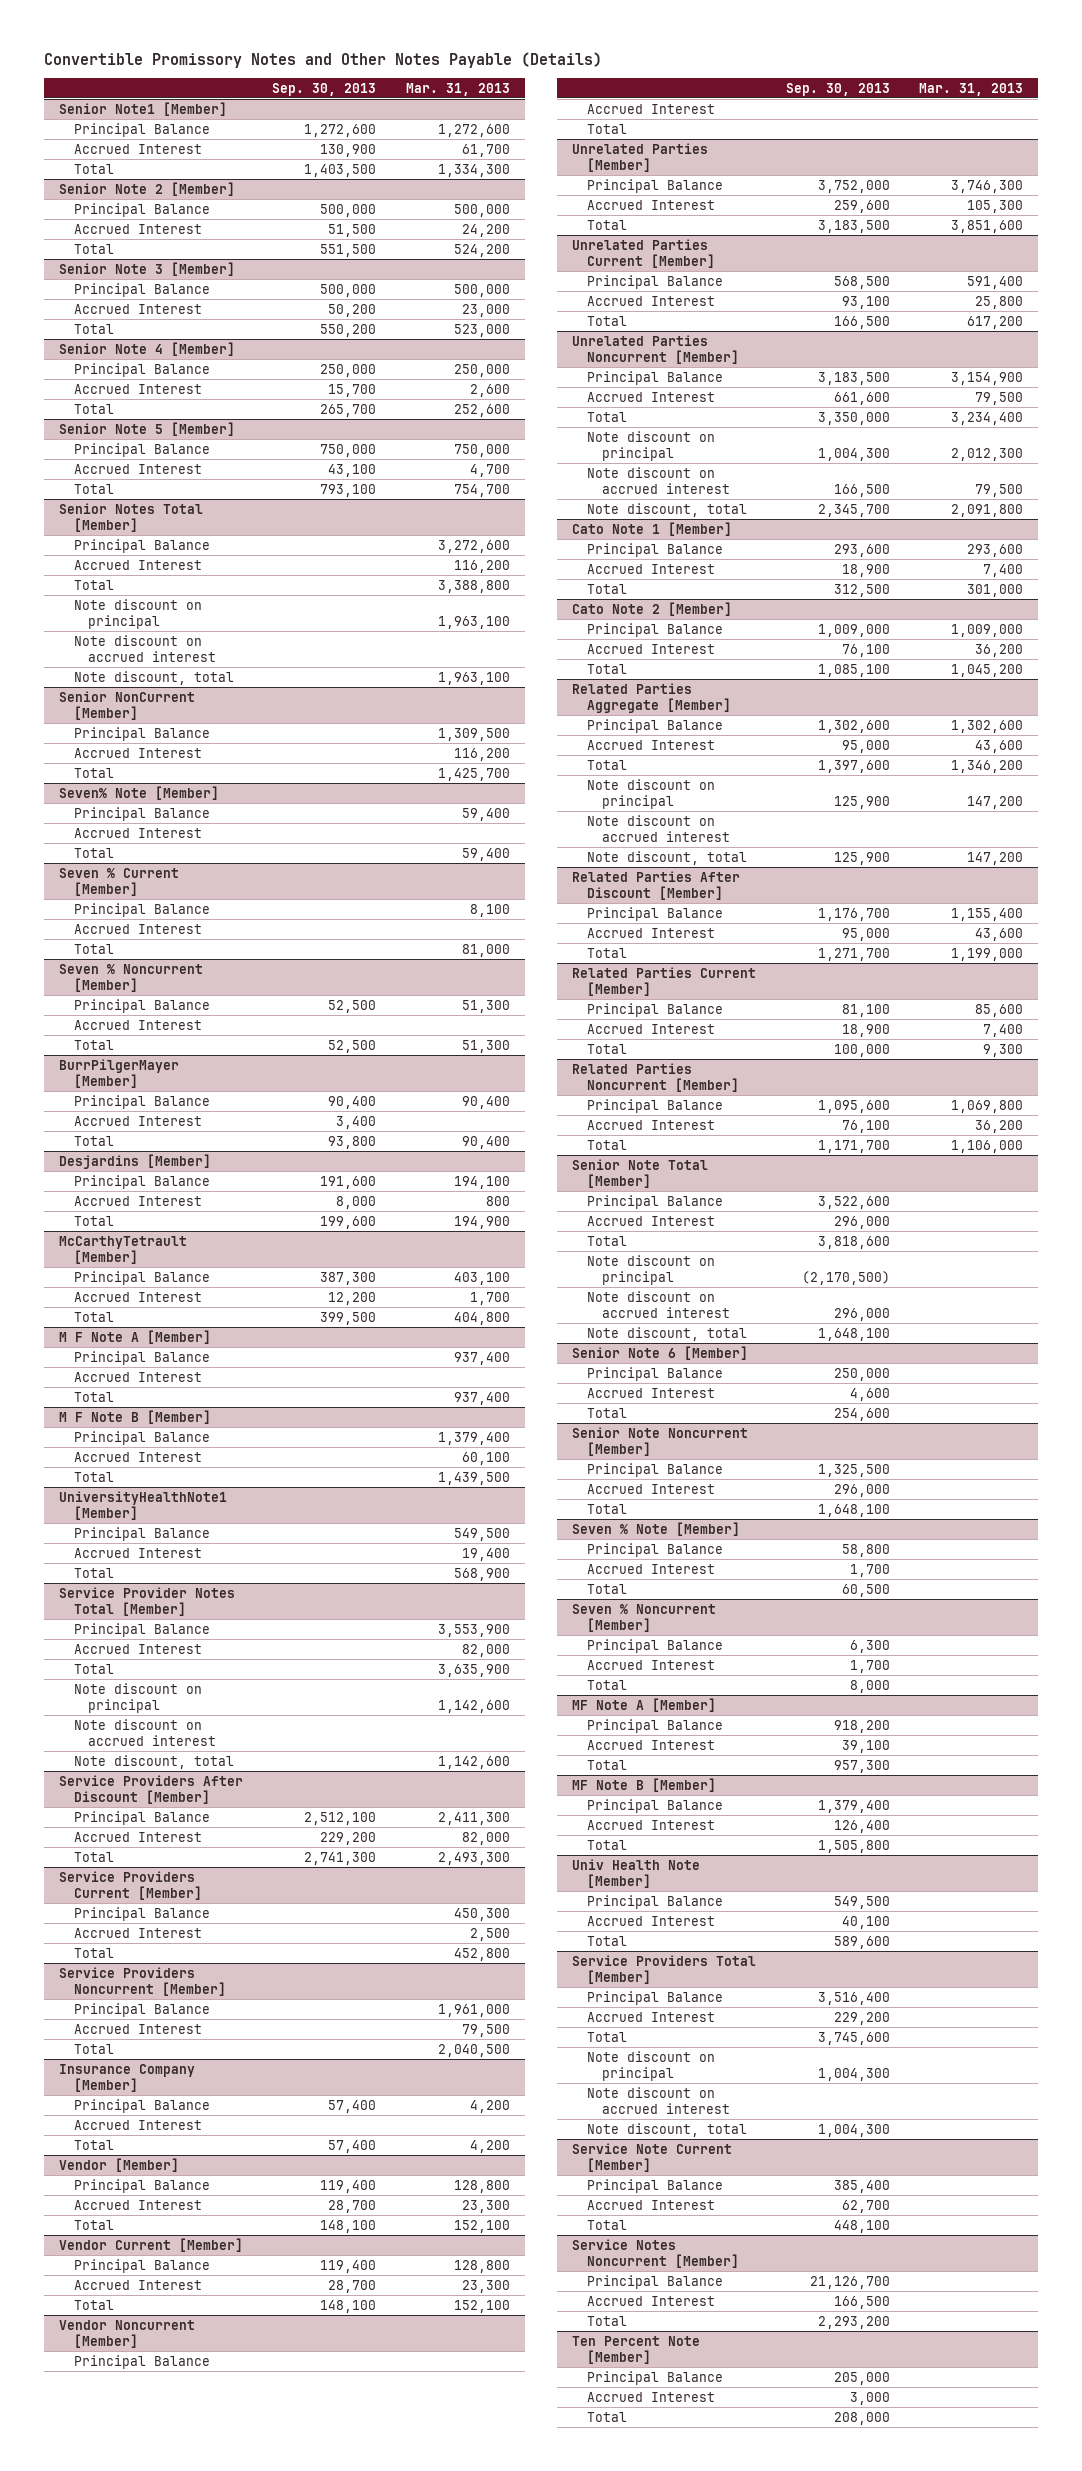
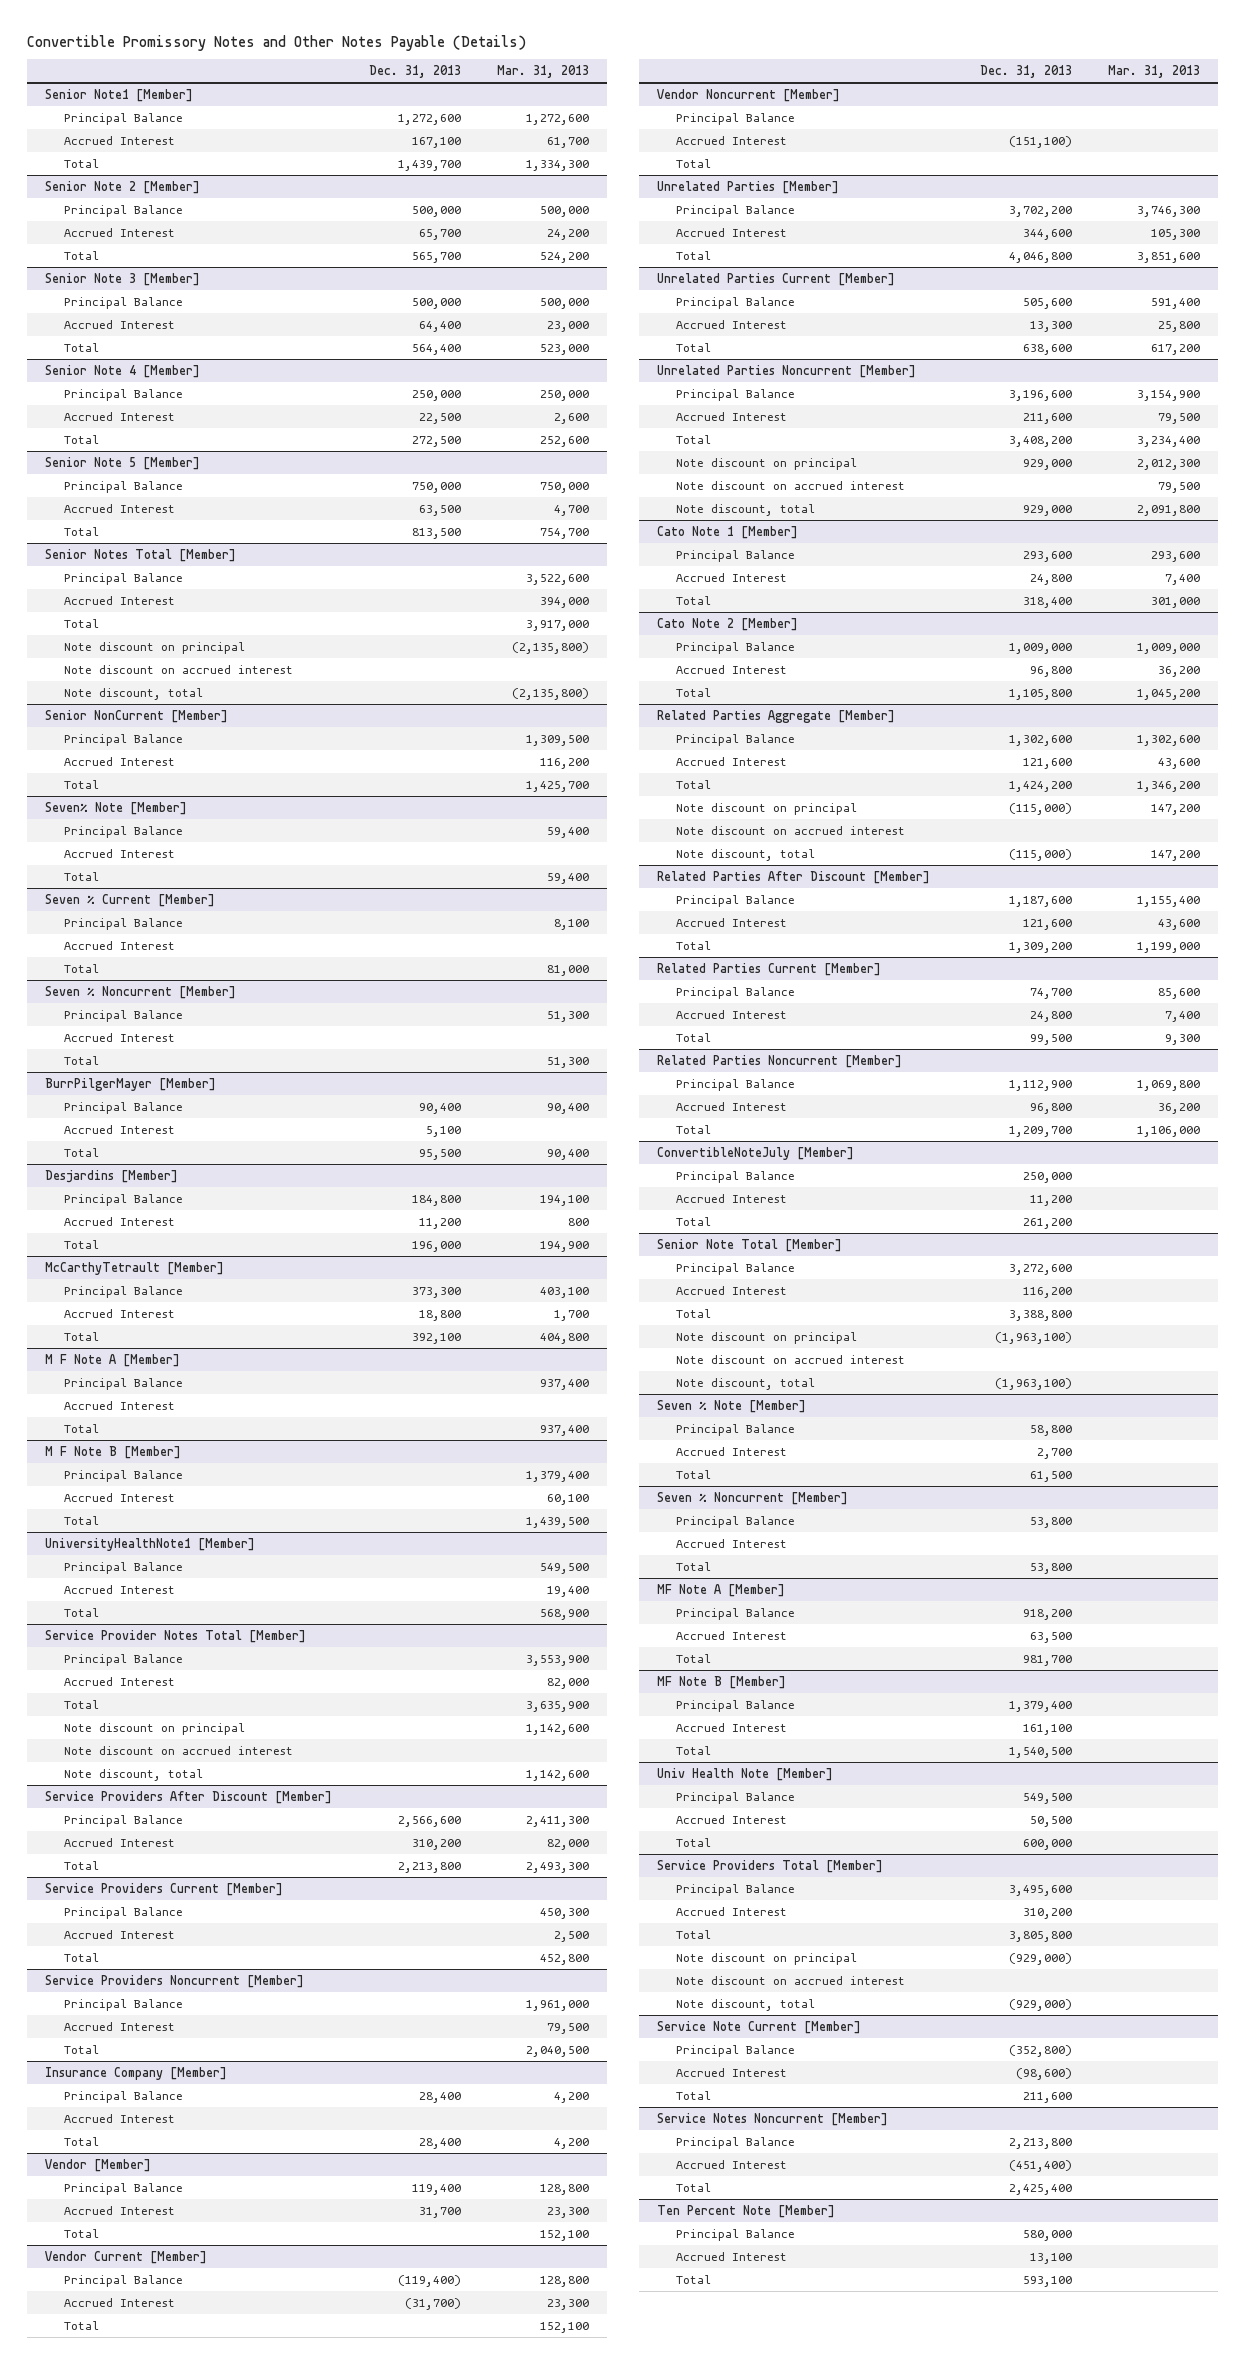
- | Sep. 30, 2013 | Mar. 31, 2013
+ | Dec. 31, 2013 | Mar. 31, 2013
@ Senior Notes Total [Member]
- Principal Balance | | 3,272,600
- Accrued Interest | | 116,200
- Total | | 3,388,800
- Note discount on principal | | 1,963,100
+ Principal Balance | | 3,522,600
+ Accrued Interest | | 394,000
+ Total | | 3,917,000
+ Note discount on principal | | (2,135,800)
- Note discount, total | | 1,963,100
+ Note discount, total | | (2,135,800)
+ ConvertibleNoteJuly [Member]
+ Principal Balance | 250,000 |
+ Accrued Interest | 11,200 |
+ Total | 261,200 |
- Senior Note 6 [Member]
- Principal Balance | 250,000 |
- Accrued Interest | 4,600 |
- Total | 254,600 |
- Senior Note Noncurrent [Member]
- Principal Balance | 1,325,500 |
- Accrued Interest | 296,000 |
- Total | 1,648,100 |

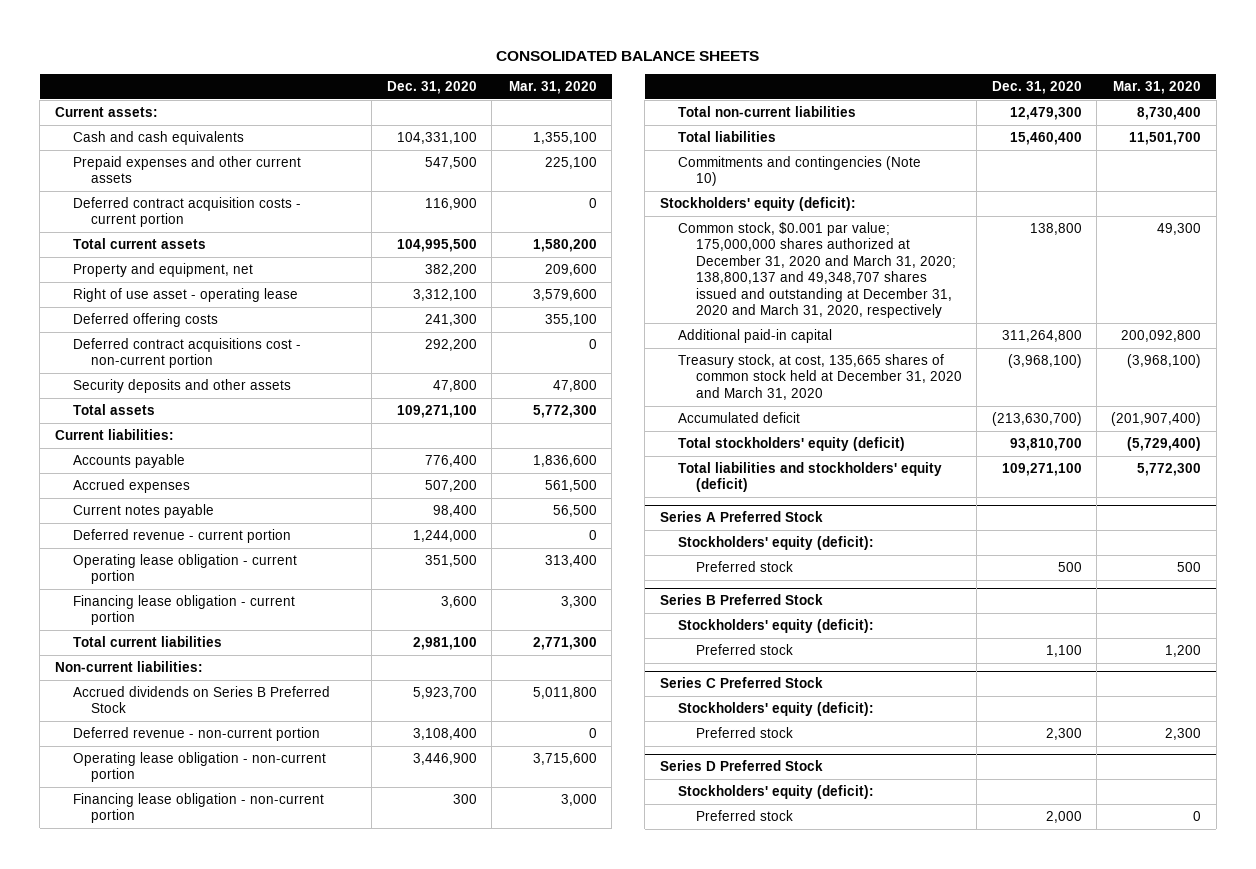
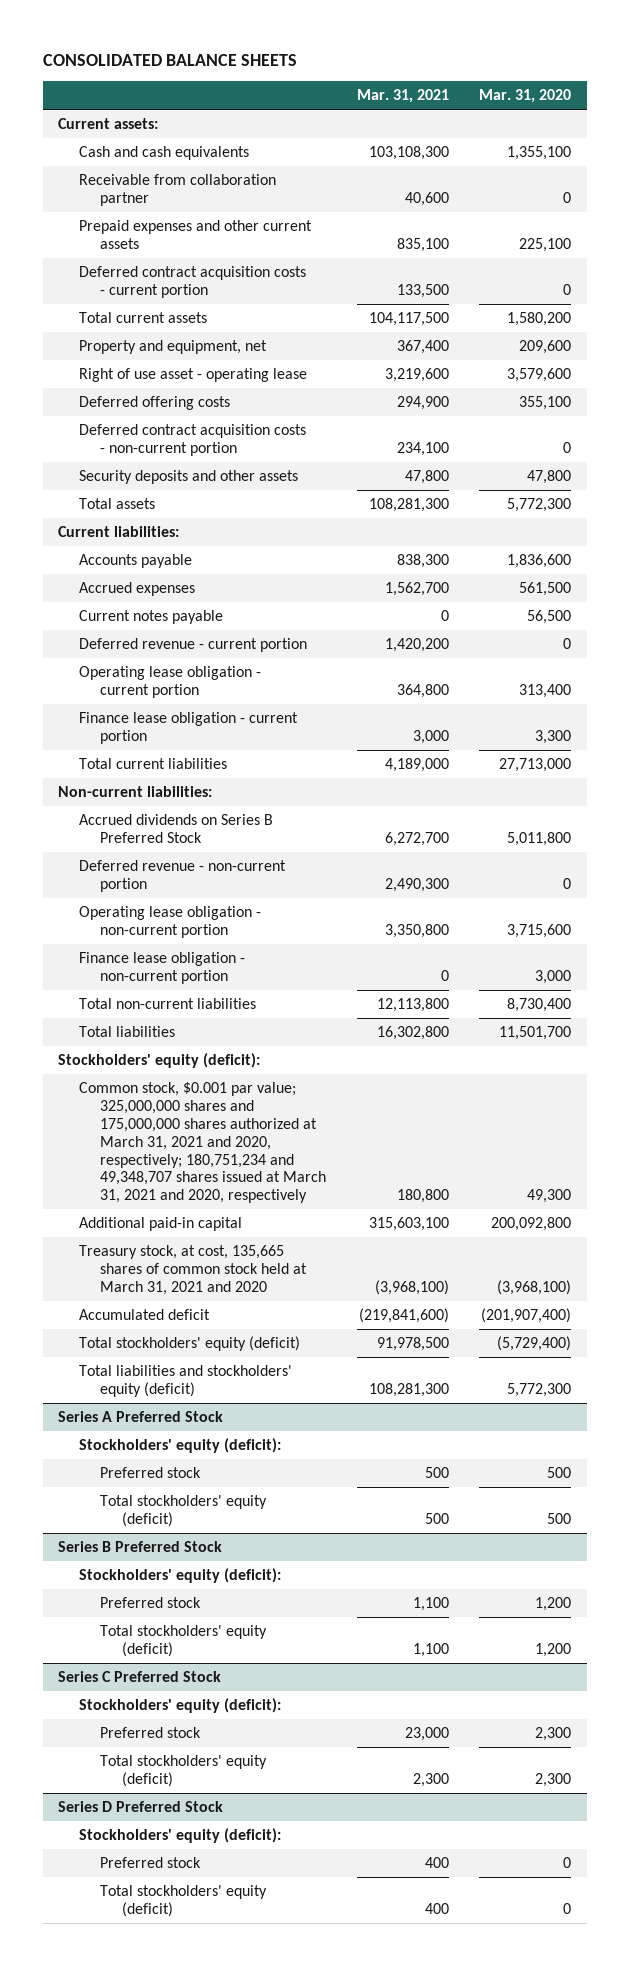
- | Dec. 31, 2020 | Mar. 31, 2020
+ | Mar. 31, 2021 | Mar. 31, 2020
+ Receivable from collaboration partner | 40,600 | 0
- Deferred contract acquisitions cost - non-current portion | 292,200 | 0
+ Deferred contract acquisition costs - non-current portion | 234,100 | 0
- Financing lease obligation - current portion | 3,600 | 3,300
- Total current liabilities | 2,981,100 | 2,771,300
+ Finance lease obligation - current portion | 3,000 | 3,300
+ Total current liabilities | 4,189,000 | 27,713,000
- Financing lease obligation - non-current portion | 300 | 3,000
+ Finance lease obligation - non-current portion | 0 | 3,000
- Commitments and contingencies (Note 10)
- Common stock, $0.001 par value; 175,000,000 shares authorized at December 31, 2020 and March 31, 2020; 138,800,137 and 49,348,707 shares issued and outstanding at December 31, 2020 and March 31, 2020, respectively | 138,800 | 49,300
+ Common stock, $0.001 par value; 325,000,000 shares and 175,000,000 shares authorized at March 31, 2021 and 2020, respectively; 180,751,234 and 49,348,707 shares issued at March 31, 2021 and 2020, respectively | 180,800 | 49,300
- Treasury stock, at cost, 135,665 shares of common stock held at December 31, 2020 and March 31, 2020 | (3,968,100) | (3,968,100)
+ Treasury stock, at cost, 135,665 shares of common stock held at March 31, 2021 and 2020 | (3,968,100) | (3,968,100)
@ Series A Preferred Stock
+ Total stockholders' equity (deficit) | 500 | 500
@ Series B Preferred Stock
+ Total stockholders' equity (deficit) | 1,100 | 1,200
@ Series C Preferred Stock
+ Total stockholders' equity (deficit) | 2,300 | 2,300
@ Series D Preferred Stock
+ Total stockholders' equity (deficit) | 400 | 0

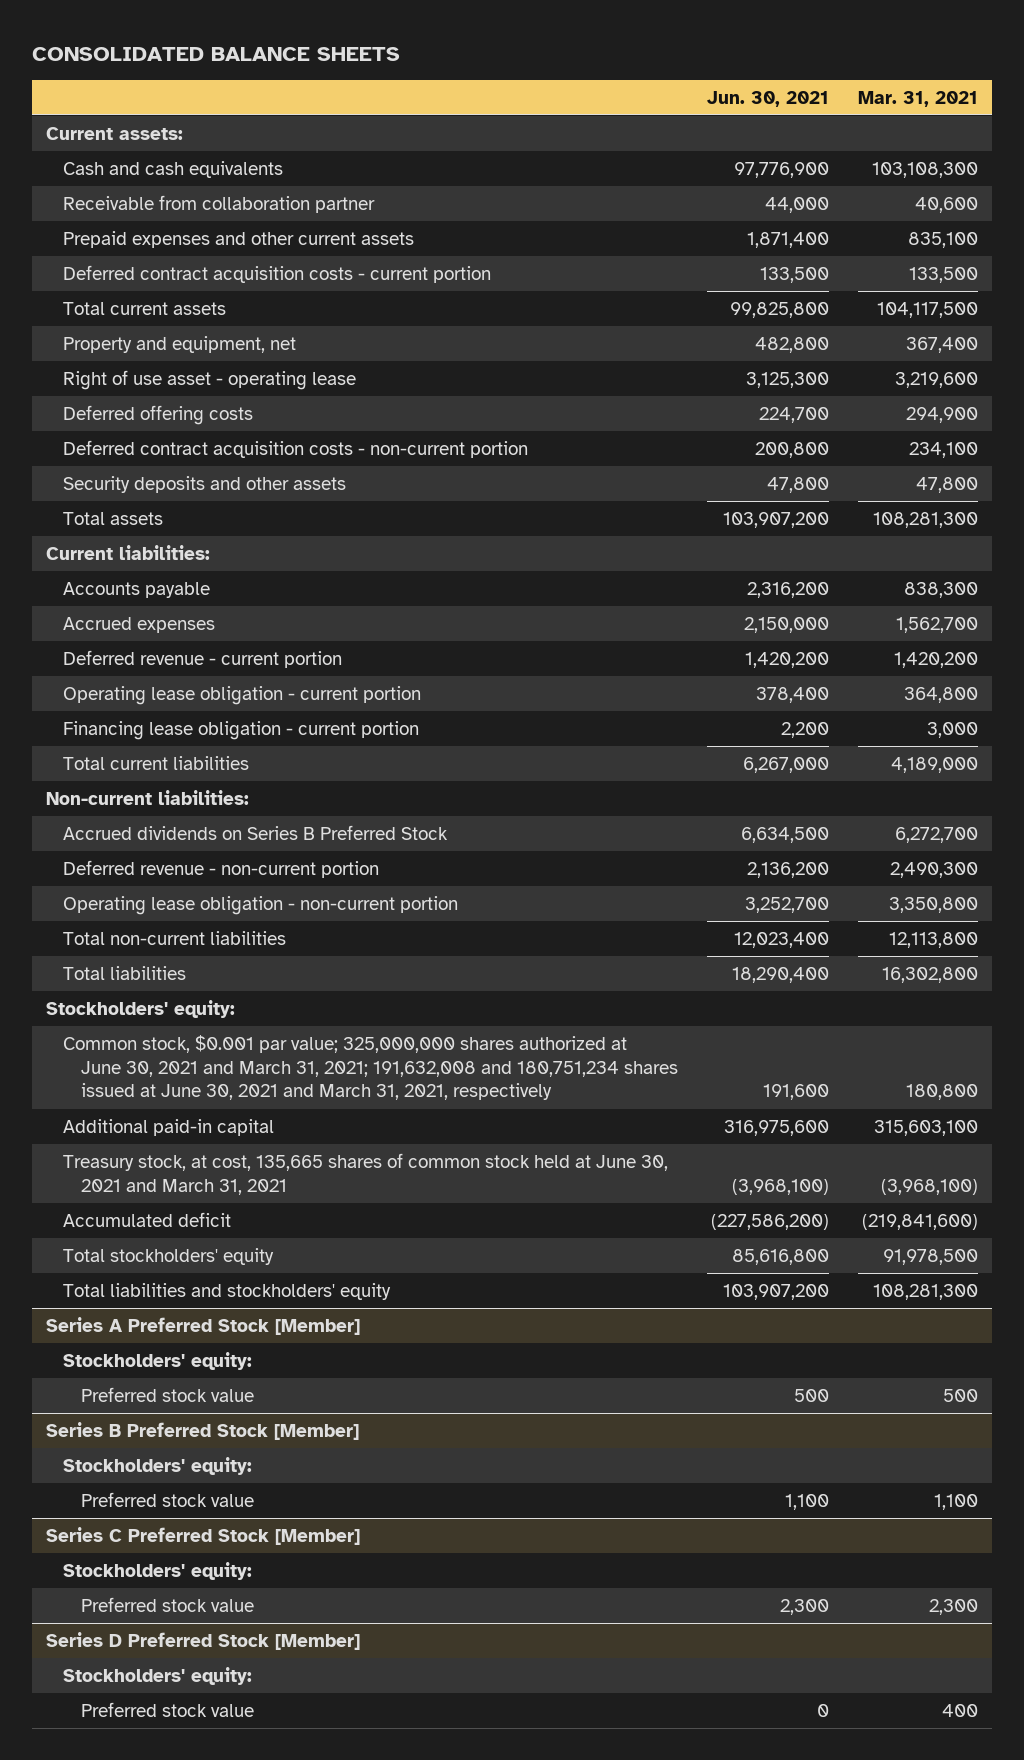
- | Mar. 31, 2021 | Mar. 31, 2020
+ | Jun. 30, 2021 | Mar. 31, 2021
- Current notes payable | 0 | 56,500
- Finance lease obligation - current portion | 3,000 | 3,300
+ Financing lease obligation - current portion | 2,200 | 3,000
- Finance lease obligation - non-current portion | 0 | 3,000
- Stockholders' equity (deficit):
- Common stock, $0.001 par value; 325,000,000 shares and 175,000,000 shares authorized at March 31, 2021 and 2020, respectively; 180,751,234 and 49,348,707 shares issued at March 31, 2021 and 2020, respectively | 180,800 | 49,300
+ Stockholders' equity:
+ Common stock, $0.001 par value; 325,000,000 shares authorized at June 30, 2021 and March 31, 2021; 191,632,008 and 180,751,234 shares issued at June 30, 2021 and March 31, 2021, respectively | 191,600 | 180,800
- Treasury stock, at cost, 135,665 shares of common stock held at March 31, 2021 and 2020 | (3,968,100) | (3,968,100)
+ Treasury stock, at cost, 135,665 shares of common stock held at June 30, 2021 and March 31, 2021 | (3,968,100) | (3,968,100)
- Total stockholders' equity (deficit) | 91,978,500 | (5,729,400)
- Total liabilities and stockholders' equity (deficit) | 108,281,300 | 5,772,300
- Series A Preferred Stock
- Stockholders' equity (deficit):
- Preferred stock | 500 | 500
- Total stockholders' equity (deficit) | 500 | 500
- Series B Preferred Stock
- Stockholders' equity (deficit):
- Preferred stock | 1,100 | 1,200
- Total stockholders' equity (deficit) | 1,100 | 1,200
- Series C Preferred Stock
- Stockholders' equity (deficit):
- Preferred stock | 23,000 | 2,300
- Total stockholders' equity (deficit) | 2,300 | 2,300
- Series D Preferred Stock
- Stockholders' equity (deficit):
- Preferred stock | 400 | 0
- Total stockholders' equity (deficit) | 400 | 0
+ Total stockholders' equity | 85,616,800 | 91,978,500
+ Total liabilities and stockholders' equity | 103,907,200 | 108,281,300
+ Series A Preferred Stock [Member]
+ Stockholders' equity:
+ Preferred stock value | 500 | 500
+ Series B Preferred Stock [Member]
+ Stockholders' equity:
+ Preferred stock value | 1,100 | 1,100
+ Series C Preferred Stock [Member]
+ Stockholders' equity:
+ Preferred stock value | 2,300 | 2,300
+ Series D Preferred Stock [Member]
+ Stockholders' equity:
+ Preferred stock value | 0 | 400

